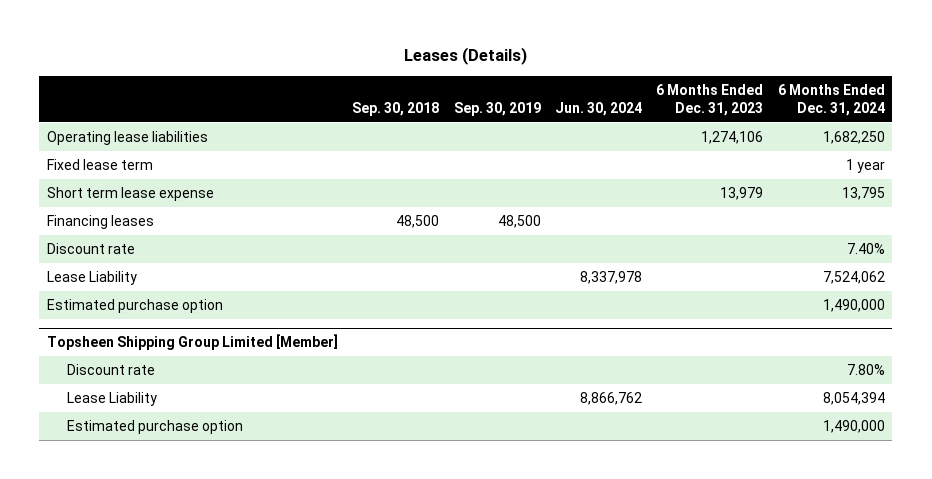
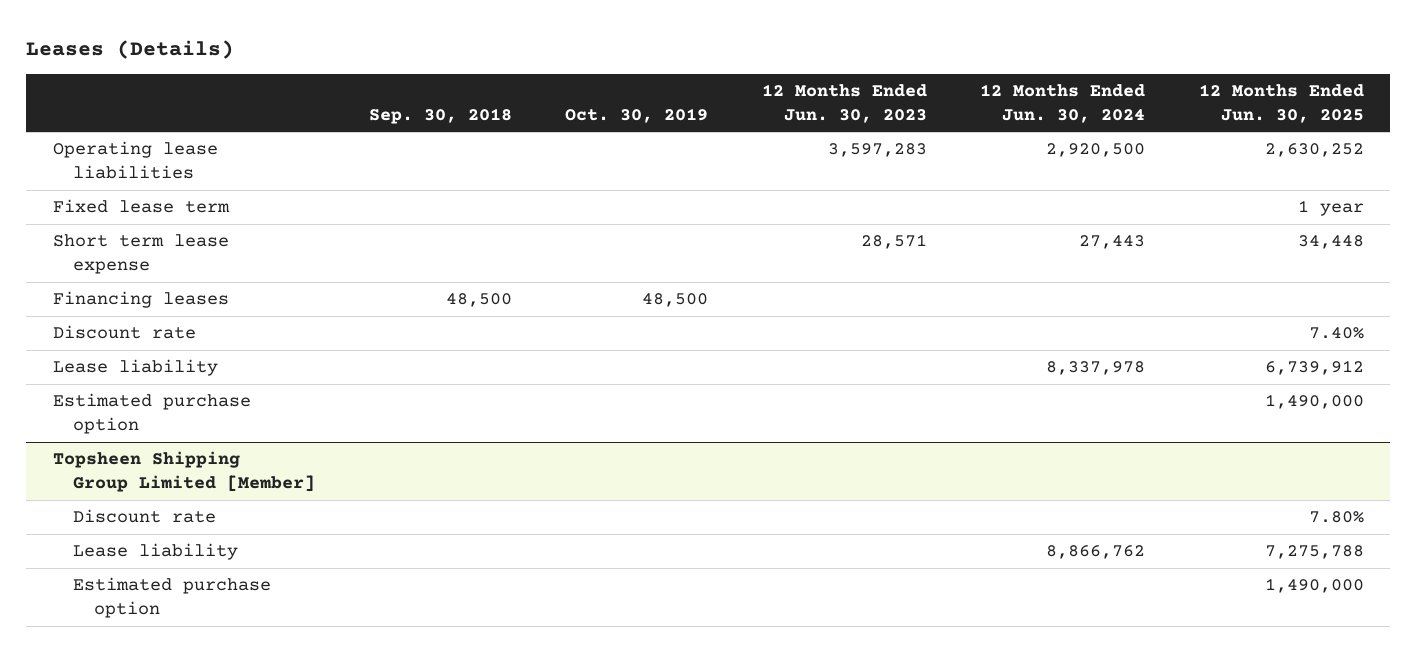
- | Sep. 30, 2018 | Sep. 30, 2019 | Jun. 30, 2024 | 6 Months Ended Dec. 31, 2023 | 6 Months Ended Dec. 31, 2024
+ | Sep. 30, 2018 | Oct. 30, 2019 | 12 Months Ended Jun. 30, 2023 | 12 Months Ended Jun. 30, 2024 | 12 Months Ended Jun. 30, 2025
- Lease Liability | | | 8,337,978 | | 7,524,062
+ Lease liability | | | | 8,337,978 | 6,739,912
@ Topsheen Shipping Group Limited [Member]
- Lease Liability | | | 8,866,762 | | 8,054,394
+ Lease liability | | | | 8,866,762 | 7,275,788

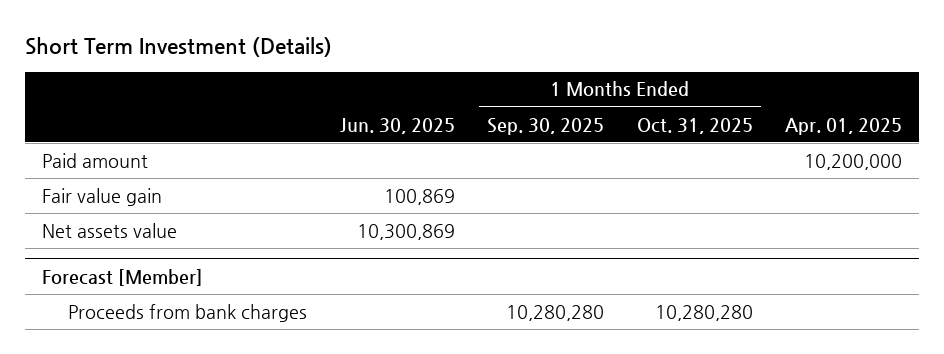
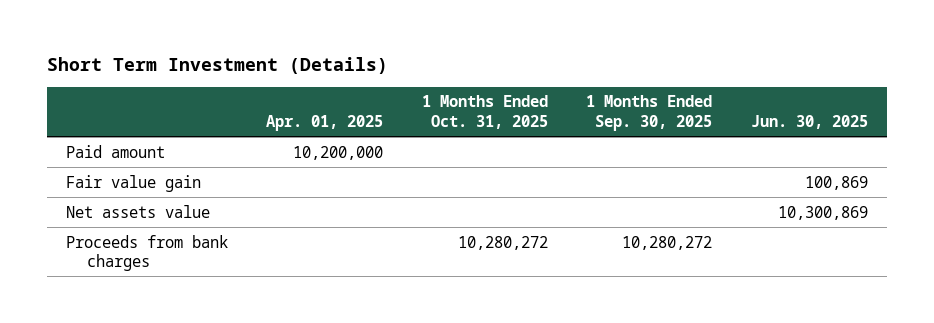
- | Jun. 30, 2025 | 1 Months Ended Sep. 30, 2025 | 1 Months Ended Oct. 31, 2025 | Apr. 01, 2025
+ | Apr. 01, 2025 | 1 Months Ended Oct. 31, 2025 | 1 Months Ended Sep. 30, 2025 | Jun. 30, 2025
- Forecast [Member]
- Proceeds from bank charges | | 10,280,280 | 10,280,280 |
+ Proceeds from bank charges | | 10,280,272 | 10,280,272 |

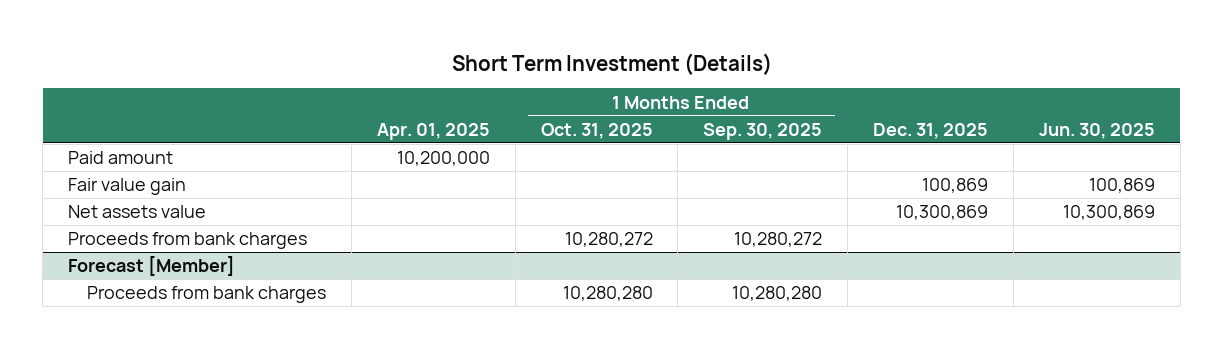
- | Apr. 01, 2025 | 1 Months Ended Oct. 31, 2025 | 1 Months Ended Sep. 30, 2025 | Jun. 30, 2025
+ | Apr. 01, 2025 | 1 Months Ended Oct. 31, 2025 | 1 Months Ended Sep. 30, 2025 | Dec. 31, 2025 | Jun. 30, 2025
+ Forecast [Member]
+ Proceeds from bank charges | | 10,280,280 | 10,280,280 | |

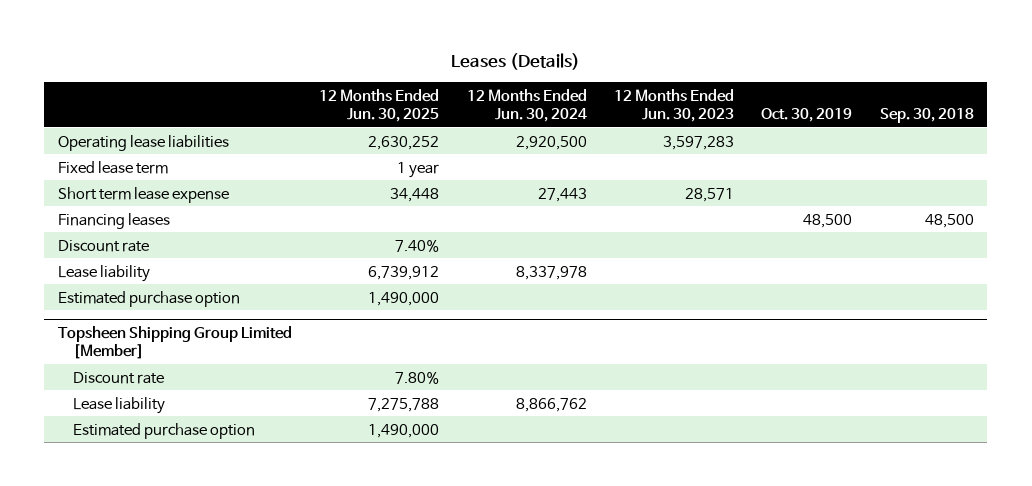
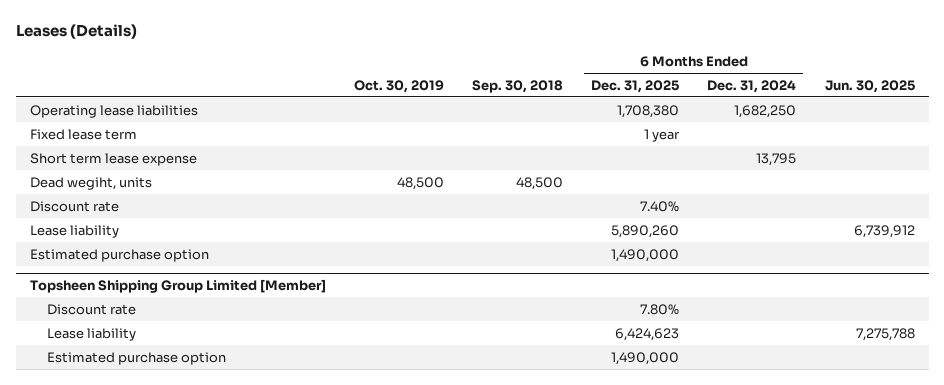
- | 12 Months Ended Jun. 30, 2025 | 12 Months Ended Jun. 30, 2024 | 12 Months Ended Jun. 30, 2023 | Oct. 30, 2019 | Sep. 30, 2018
+ | Oct. 30, 2019 | Sep. 30, 2018 | 6 Months Ended Dec. 31, 2025 | 6 Months Ended Dec. 31, 2024 | Jun. 30, 2025
- Financing leases | | | | 48,500 | 48,500
+ Dead wegiht, units | 48,500 | 48,500 | | |

